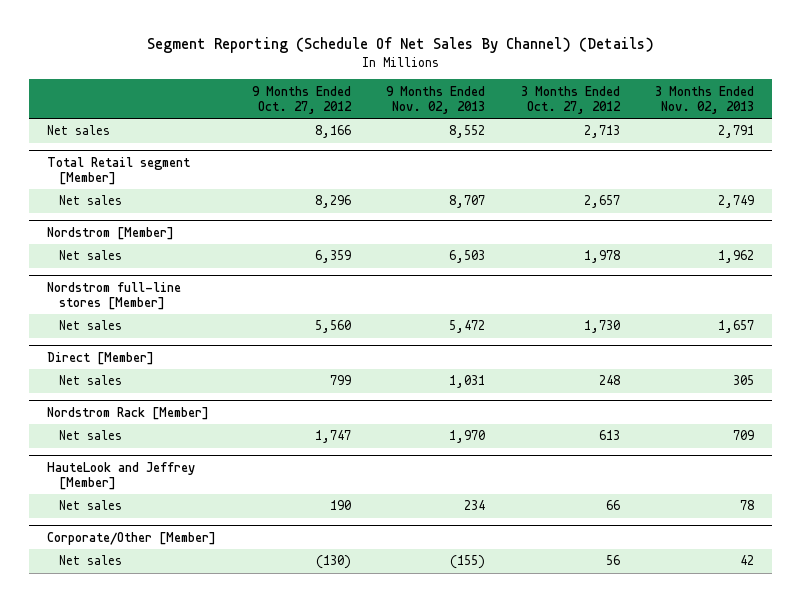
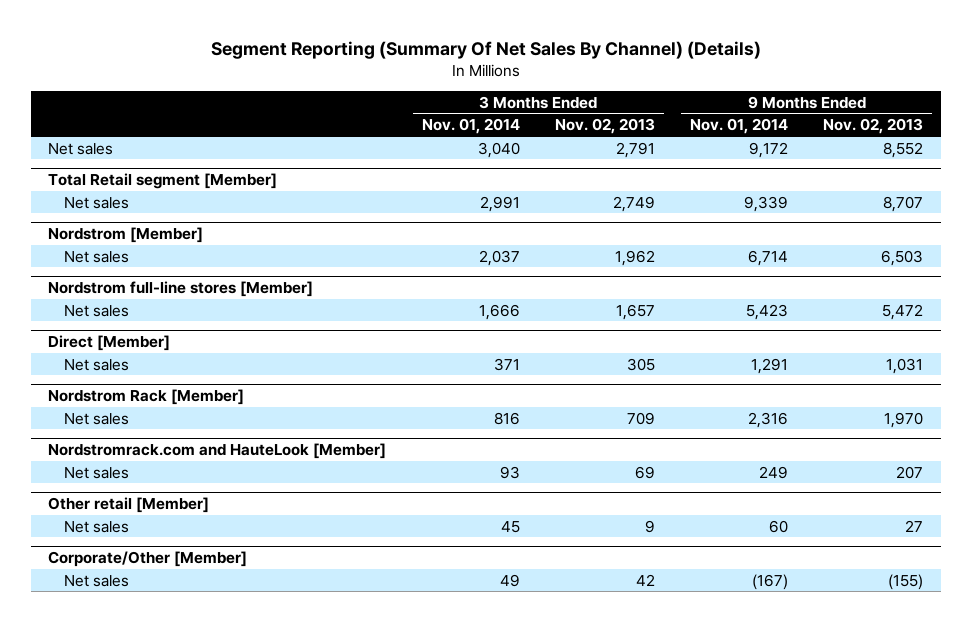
- Segment Reporting (Schedule Of Net Sales By Channel) (Details)
+ Segment Reporting (Summary Of Net Sales By Channel) (Details)
- | 9 Months Ended Oct. 27, 2012 | 9 Months Ended Nov. 02, 2013 | 3 Months Ended Oct. 27, 2012 | 3 Months Ended Nov. 02, 2013
+ | 3 Months Ended Nov. 01, 2014 | 3 Months Ended Nov. 02, 2013 | 9 Months Ended Nov. 01, 2014 | 9 Months Ended Nov. 02, 2013
- HauteLook and Jeffrey [Member]
- Net sales | 190 | 234 | 66 | 78
+ Nordstromrack.com and HauteLook [Member]
+ Net sales | 93 | 69 | 249 | 207
+ Other retail [Member]
+ Net sales | 45 | 9 | 60 | 27

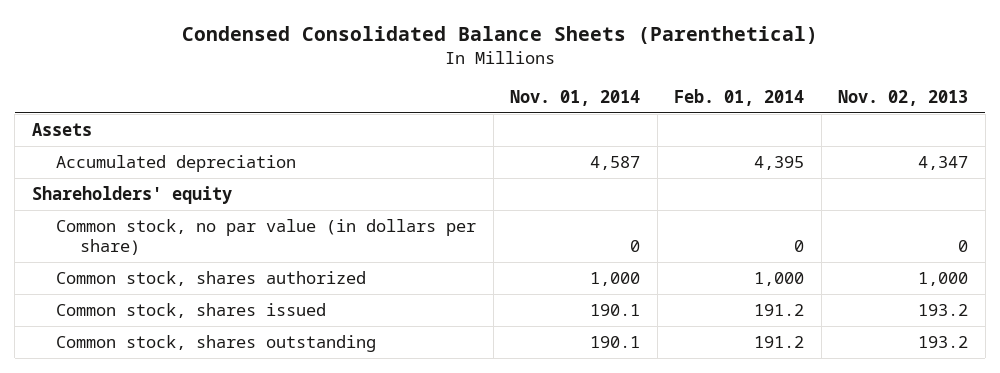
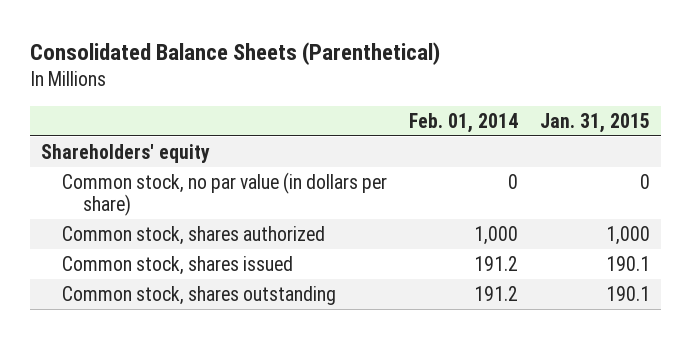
- Condensed Consolidated Balance Sheets (Parenthetical)
+ Consolidated Balance Sheets (Parenthetical)
- | Nov. 01, 2014 | Feb. 01, 2014 | Nov. 02, 2013
+ | Feb. 01, 2014 | Jan. 31, 2015
- Assets
- Accumulated depreciation | 4,587 | 4,395 | 4,347

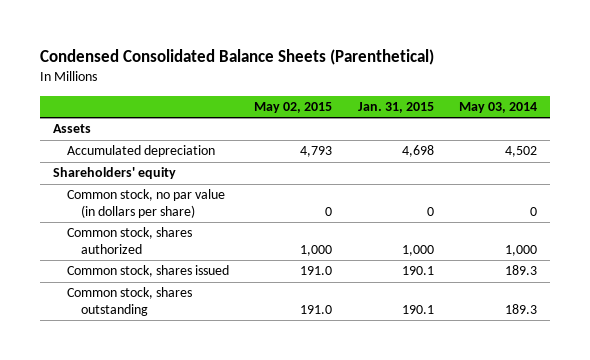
- Consolidated Balance Sheets (Parenthetical)
+ Condensed Consolidated Balance Sheets (Parenthetical)
- | Feb. 01, 2014 | Jan. 31, 2015
+ | May 02, 2015 | Jan. 31, 2015 | May 03, 2014
+ Assets
+ Accumulated depreciation | 4,793 | 4,698 | 4,502

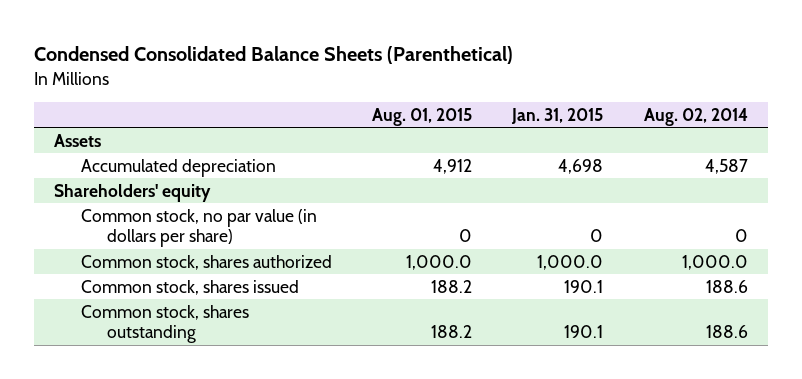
- | May 02, 2015 | Jan. 31, 2015 | May 03, 2014
+ | Aug. 01, 2015 | Jan. 31, 2015 | Aug. 02, 2014
- Common stock, shares authorized | 1,000 | 1,000 | 1,000
+ Common stock, shares authorized | 1,000.0 | 1,000.0 | 1,000.0

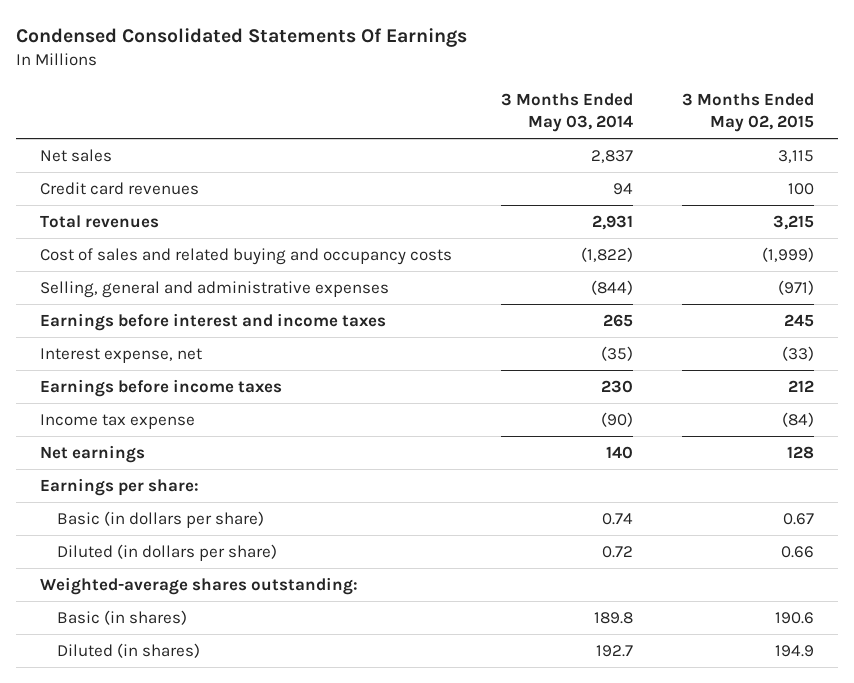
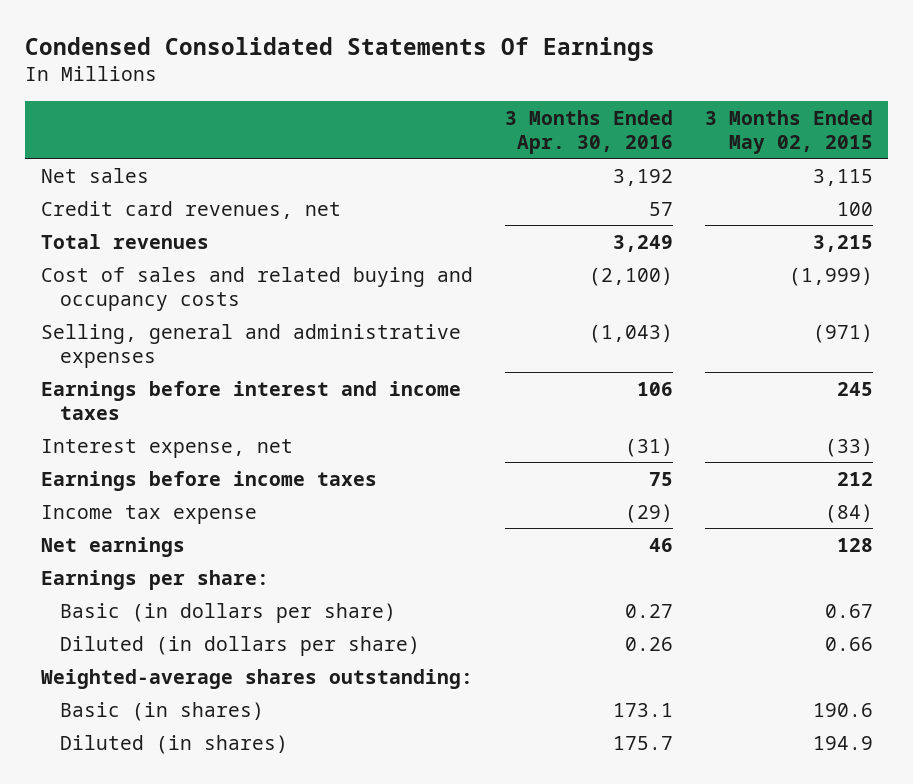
- | 3 Months Ended May 03, 2014 | 3 Months Ended May 02, 2015
+ | 3 Months Ended Apr. 30, 2016 | 3 Months Ended May 02, 2015
- Credit card revenues | 94 | 100
+ Credit card revenues, net | 57 | 100

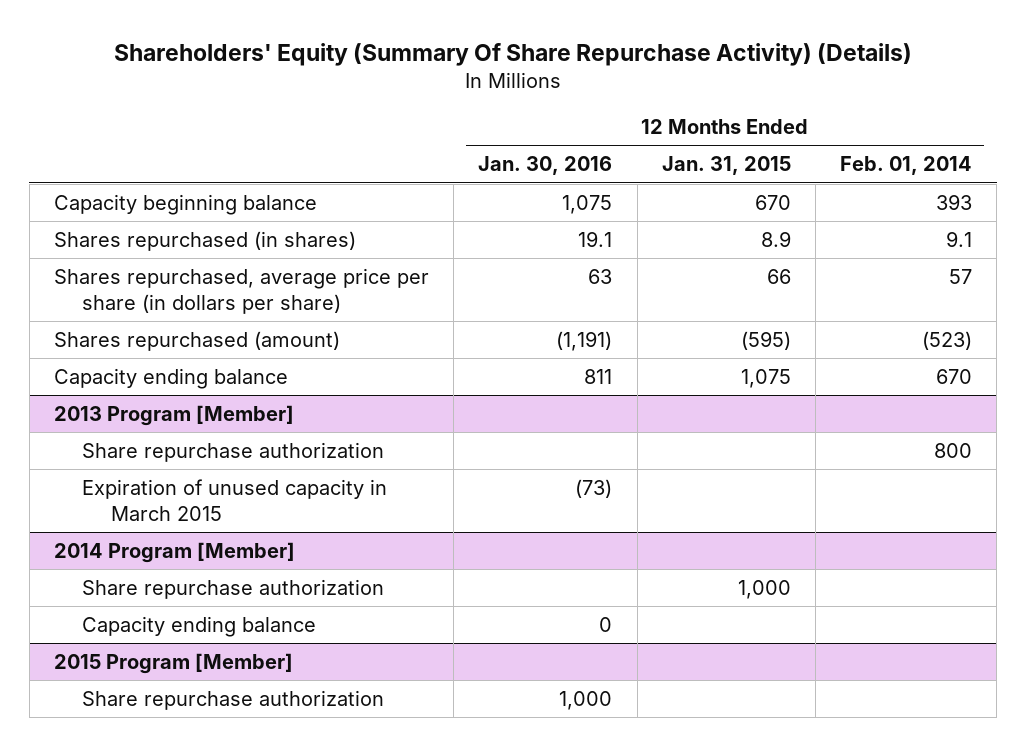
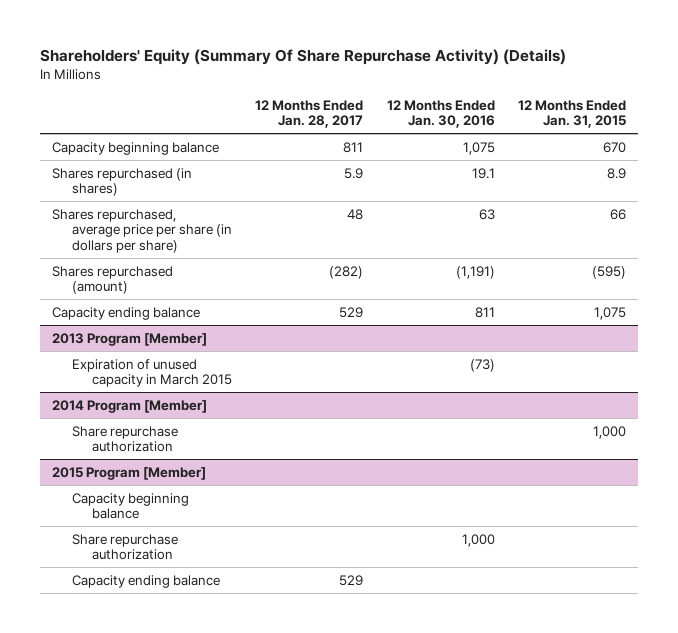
- | 12 Months Ended Jan. 30, 2016 | 12 Months Ended Jan. 31, 2015 | 12 Months Ended Feb. 01, 2014
+ | 12 Months Ended Jan. 28, 2017 | 12 Months Ended Jan. 30, 2016 | 12 Months Ended Jan. 31, 2015
@ 2013 Program [Member]
- Share repurchase authorization | | | 800
@ 2014 Program [Member]
- Capacity ending balance | 0 | |
@ 2015 Program [Member]
+ Capacity beginning balance
+ Capacity ending balance | 529 | |

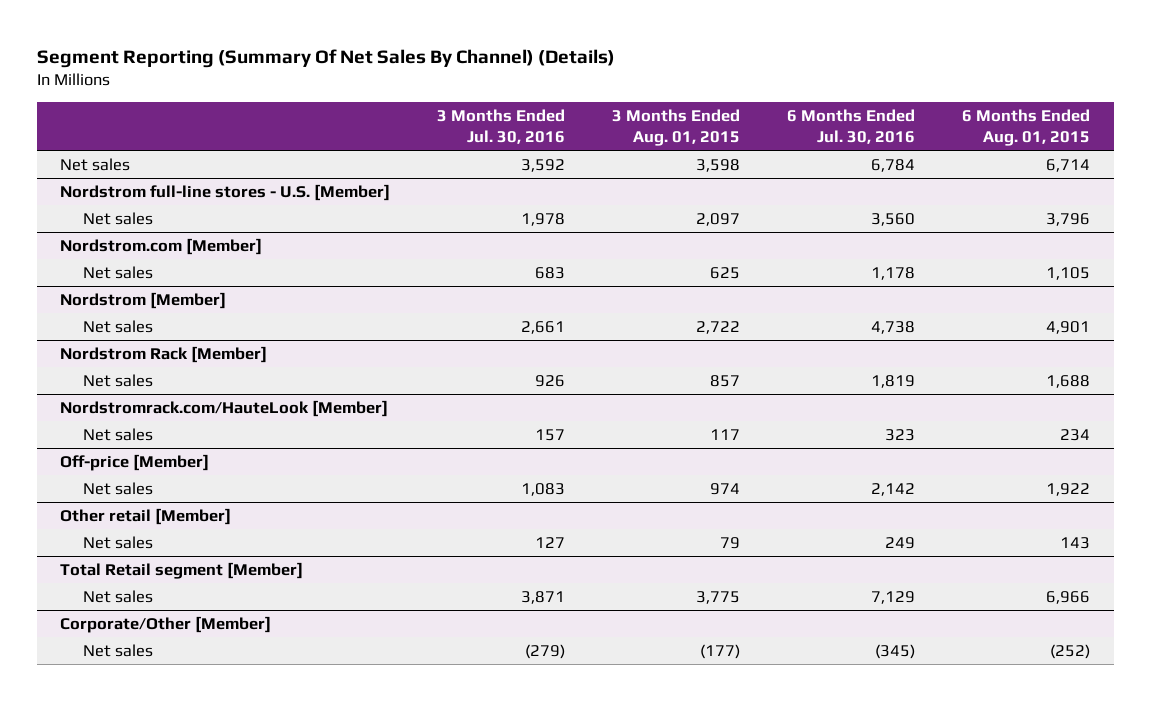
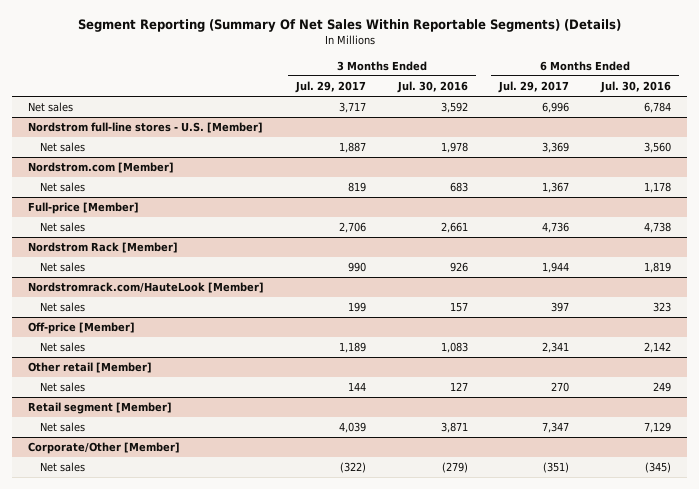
- Segment Reporting (Summary Of Net Sales By Channel) (Details)
+ Segment Reporting (Summary Of Net Sales Within Reportable Segments) (Details)
- | 3 Months Ended Jul. 30, 2016 | 3 Months Ended Aug. 01, 2015 | 6 Months Ended Jul. 30, 2016 | 6 Months Ended Aug. 01, 2015
+ | 3 Months Ended Jul. 29, 2017 | 3 Months Ended Jul. 30, 2016 | 6 Months Ended Jul. 29, 2017 | 6 Months Ended Jul. 30, 2016
- Nordstrom [Member]
+ Full-price [Member]
- Total Retail segment [Member]
+ Retail segment [Member]

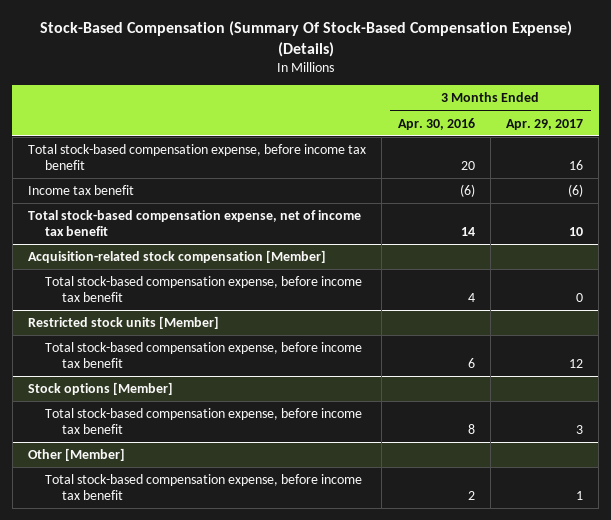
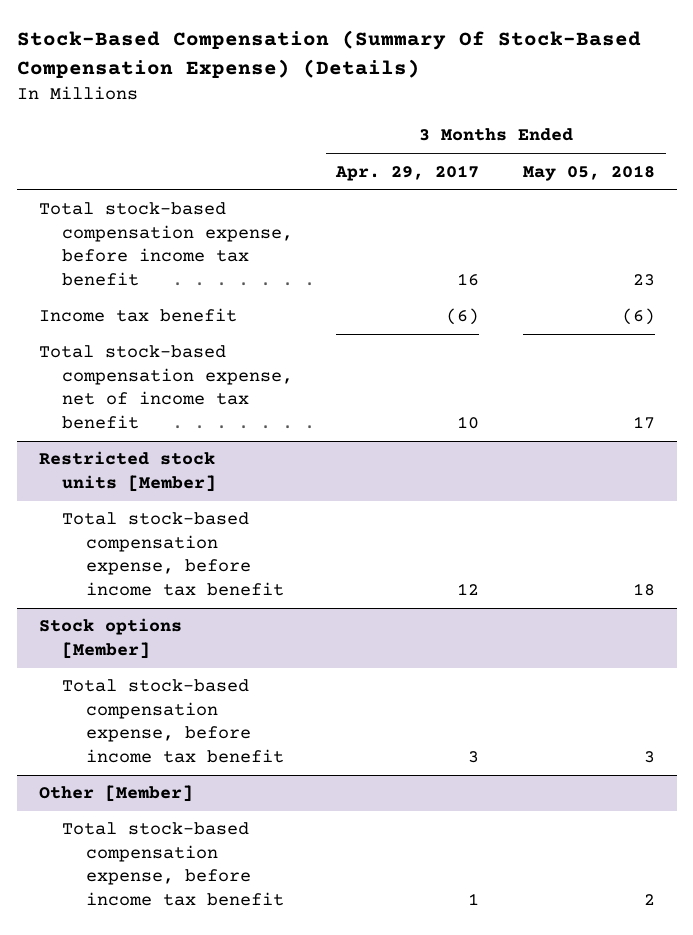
- | 3 Months Ended Apr. 30, 2016 | 3 Months Ended Apr. 29, 2017
+ | 3 Months Ended Apr. 29, 2017 | 3 Months Ended May 05, 2018
- Acquisition-related stock compensation [Member]
- Total stock-based compensation expense, before income tax benefit | 4 | 0

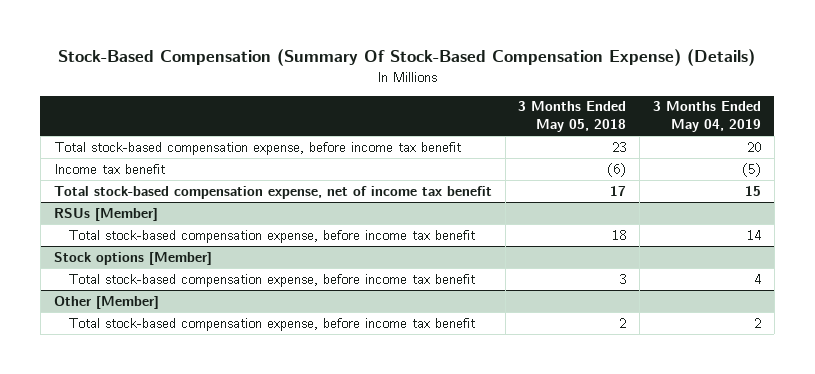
- | 3 Months Ended Apr. 29, 2017 | 3 Months Ended May 05, 2018
+ | 3 Months Ended May 05, 2018 | 3 Months Ended May 04, 2019
- Restricted stock units [Member]
+ RSUs [Member]

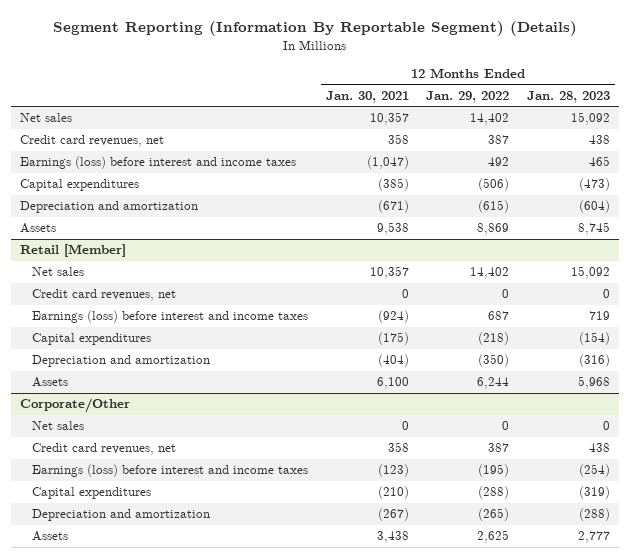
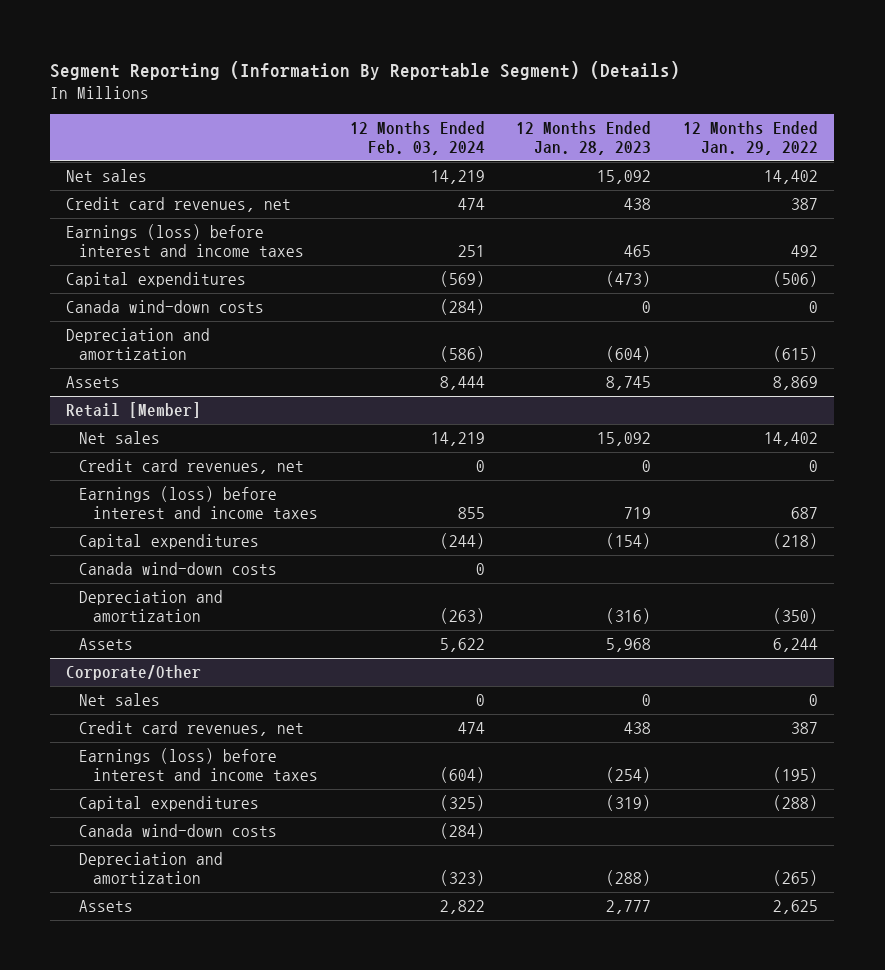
- | 12 Months Ended Jan. 30, 2021 | 12 Months Ended Jan. 29, 2022 | 12 Months Ended Jan. 28, 2023
+ | 12 Months Ended Feb. 03, 2024 | 12 Months Ended Jan. 28, 2023 | 12 Months Ended Jan. 29, 2022
+ Canada wind-down costs | (284) | 0 | 0
@ Retail [Member]
+ Canada wind-down costs | 0 | |
@ Corporate/Other
+ Canada wind-down costs | (284) | |

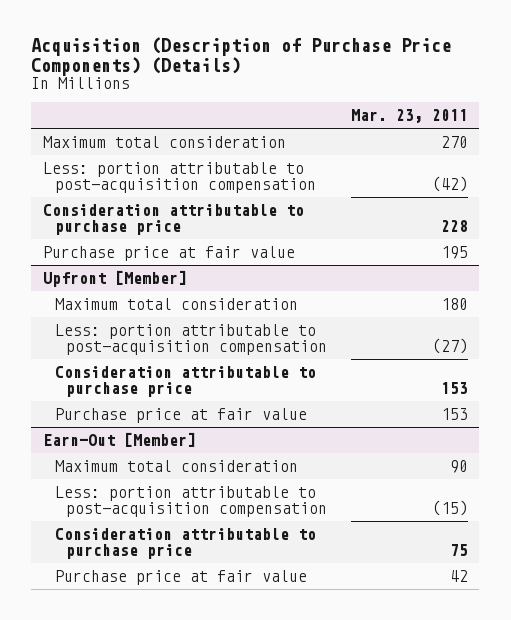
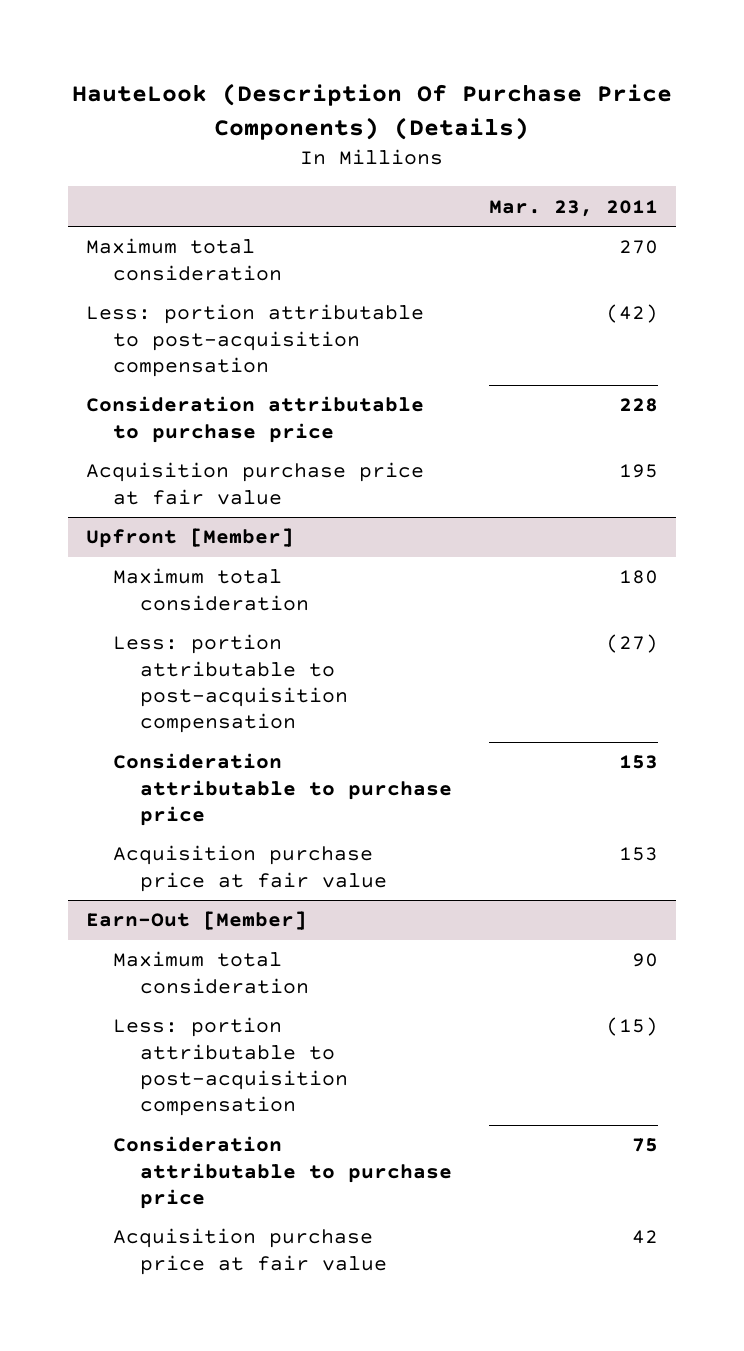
- Acquisition (Description of Purchase Price Components) (Details)
+ HauteLook (Description Of Purchase Price Components) (Details)
- Purchase price at fair value | 195
+ Acquisition purchase price at fair value | 195
@ Upfront [Member]
- Purchase price at fair value | 153
+ Acquisition purchase price at fair value | 153
@ Earn-Out [Member]
- Purchase price at fair value | 42
+ Acquisition purchase price at fair value | 42

